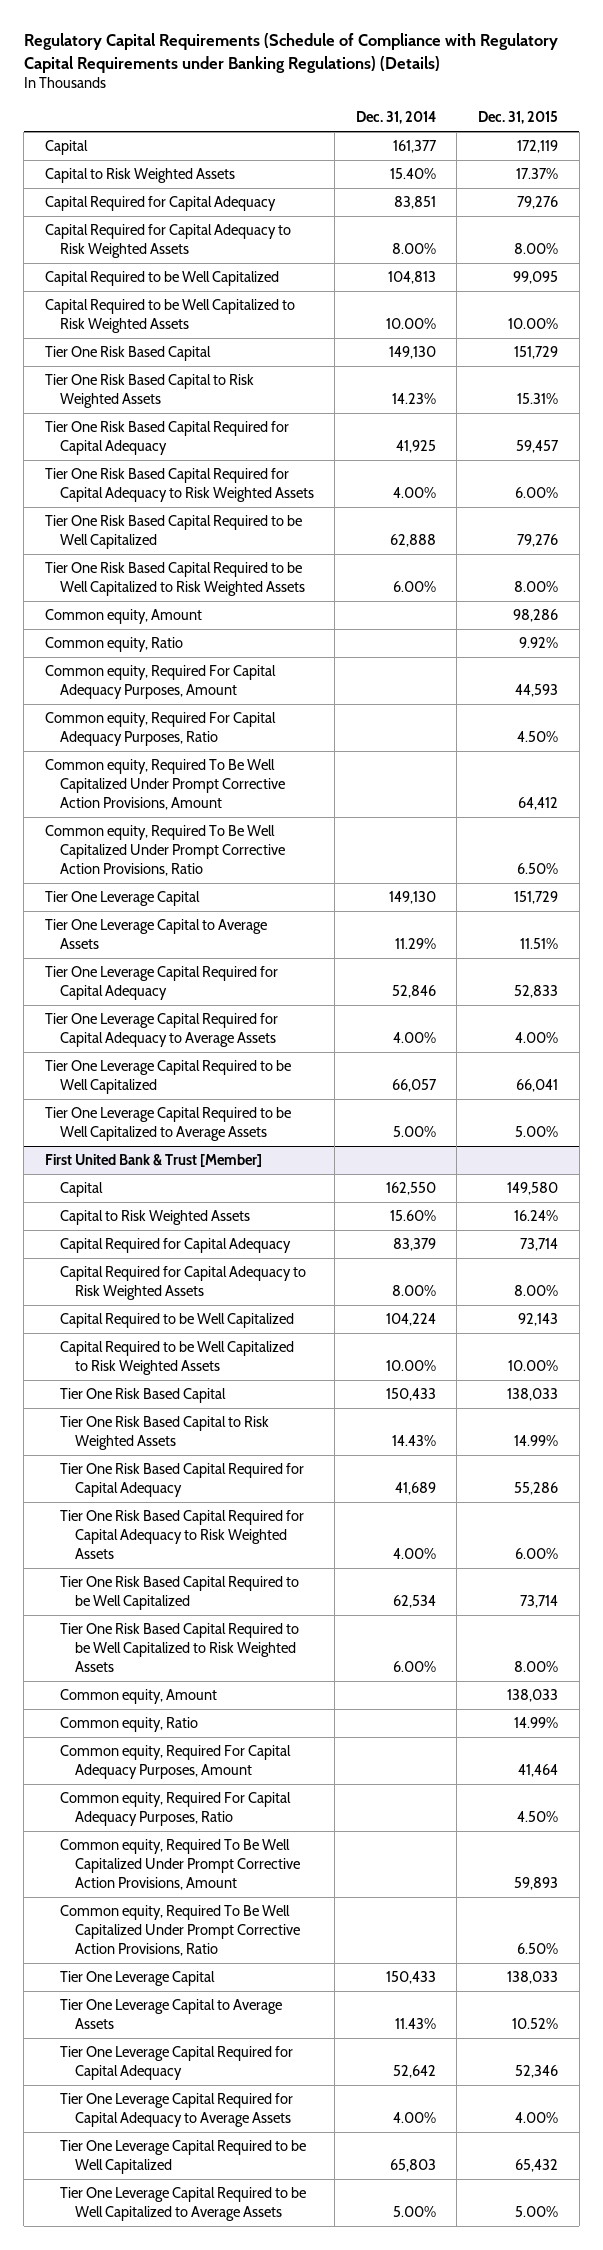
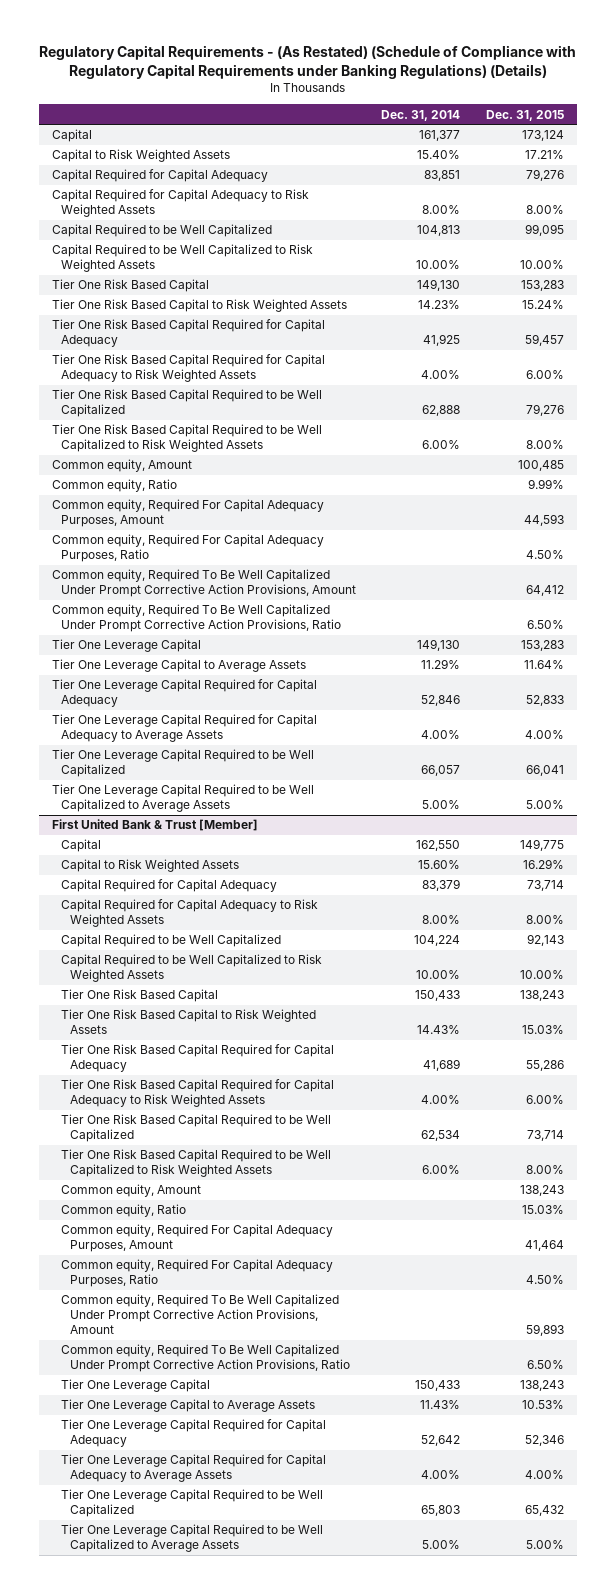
- Regulatory Capital Requirements (Schedule of Compliance with Regulatory Capital Requirements under Banking Regulations) (Details)
+ Regulatory Capital Requirements - (As Restated) (Schedule of Compliance with Regulatory Capital Requirements under Banking Regulations) (Details)
- Capital | 161,377 | 172,119
- Capital to Risk Weighted Assets | 15.40% | 17.37%
+ Capital | 161,377 | 173,124
+ Capital to Risk Weighted Assets | 15.40% | 17.21%
- Tier One Risk Based Capital | 149,130 | 151,729
- Tier One Risk Based Capital to Risk Weighted Assets | 14.23% | 15.31%
+ Tier One Risk Based Capital | 149,130 | 153,283
+ Tier One Risk Based Capital to Risk Weighted Assets | 14.23% | 15.24%
- Common equity, Amount | | 98,286
- Common equity, Ratio | | 9.92%
+ Common equity, Amount | | 100,485
+ Common equity, Ratio | | 9.99%
- Tier One Leverage Capital | 149,130 | 151,729
- Tier One Leverage Capital to Average Assets | 11.29% | 11.51%
+ Tier One Leverage Capital | 149,130 | 153,283
+ Tier One Leverage Capital to Average Assets | 11.29% | 11.64%
@ First United Bank & Trust [Member]
- Capital | 162,550 | 149,580
- Capital to Risk Weighted Assets | 15.60% | 16.24%
+ Capital | 162,550 | 149,775
+ Capital to Risk Weighted Assets | 15.60% | 16.29%
- Tier One Risk Based Capital | 150,433 | 138,033
- Tier One Risk Based Capital to Risk Weighted Assets | 14.43% | 14.99%
+ Tier One Risk Based Capital | 150,433 | 138,243
+ Tier One Risk Based Capital to Risk Weighted Assets | 14.43% | 15.03%
- Common equity, Amount | | 138,033
- Common equity, Ratio | | 14.99%
+ Common equity, Amount | | 138,243
+ Common equity, Ratio | | 15.03%
- Tier One Leverage Capital | 150,433 | 138,033
- Tier One Leverage Capital to Average Assets | 11.43% | 10.52%
+ Tier One Leverage Capital | 150,433 | 138,243
+ Tier One Leverage Capital to Average Assets | 11.43% | 10.53%

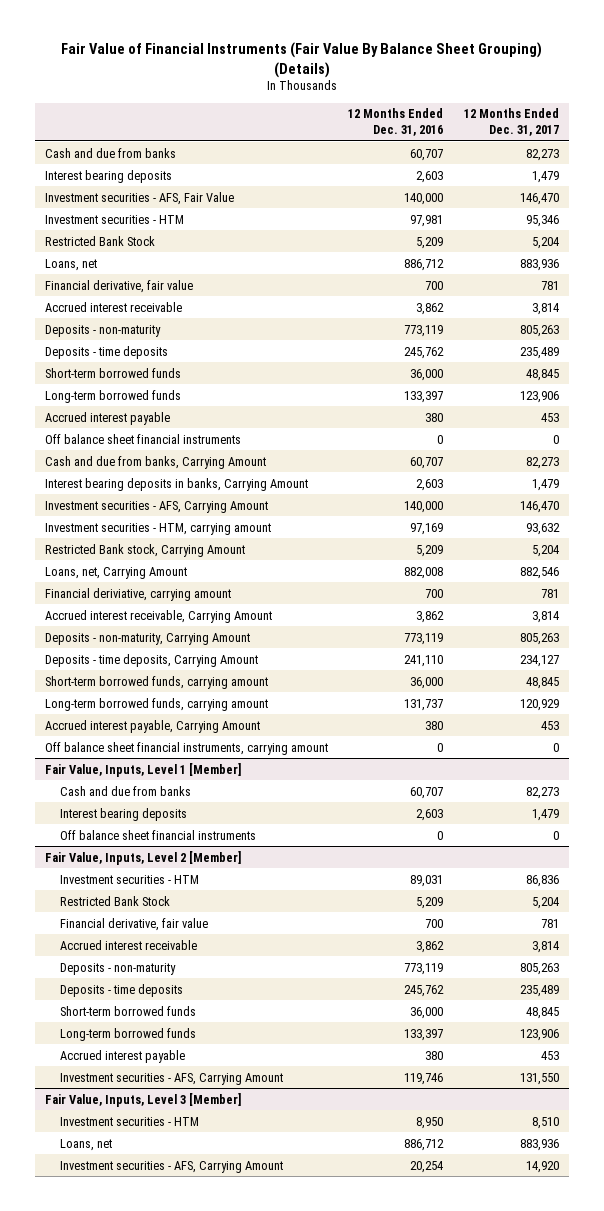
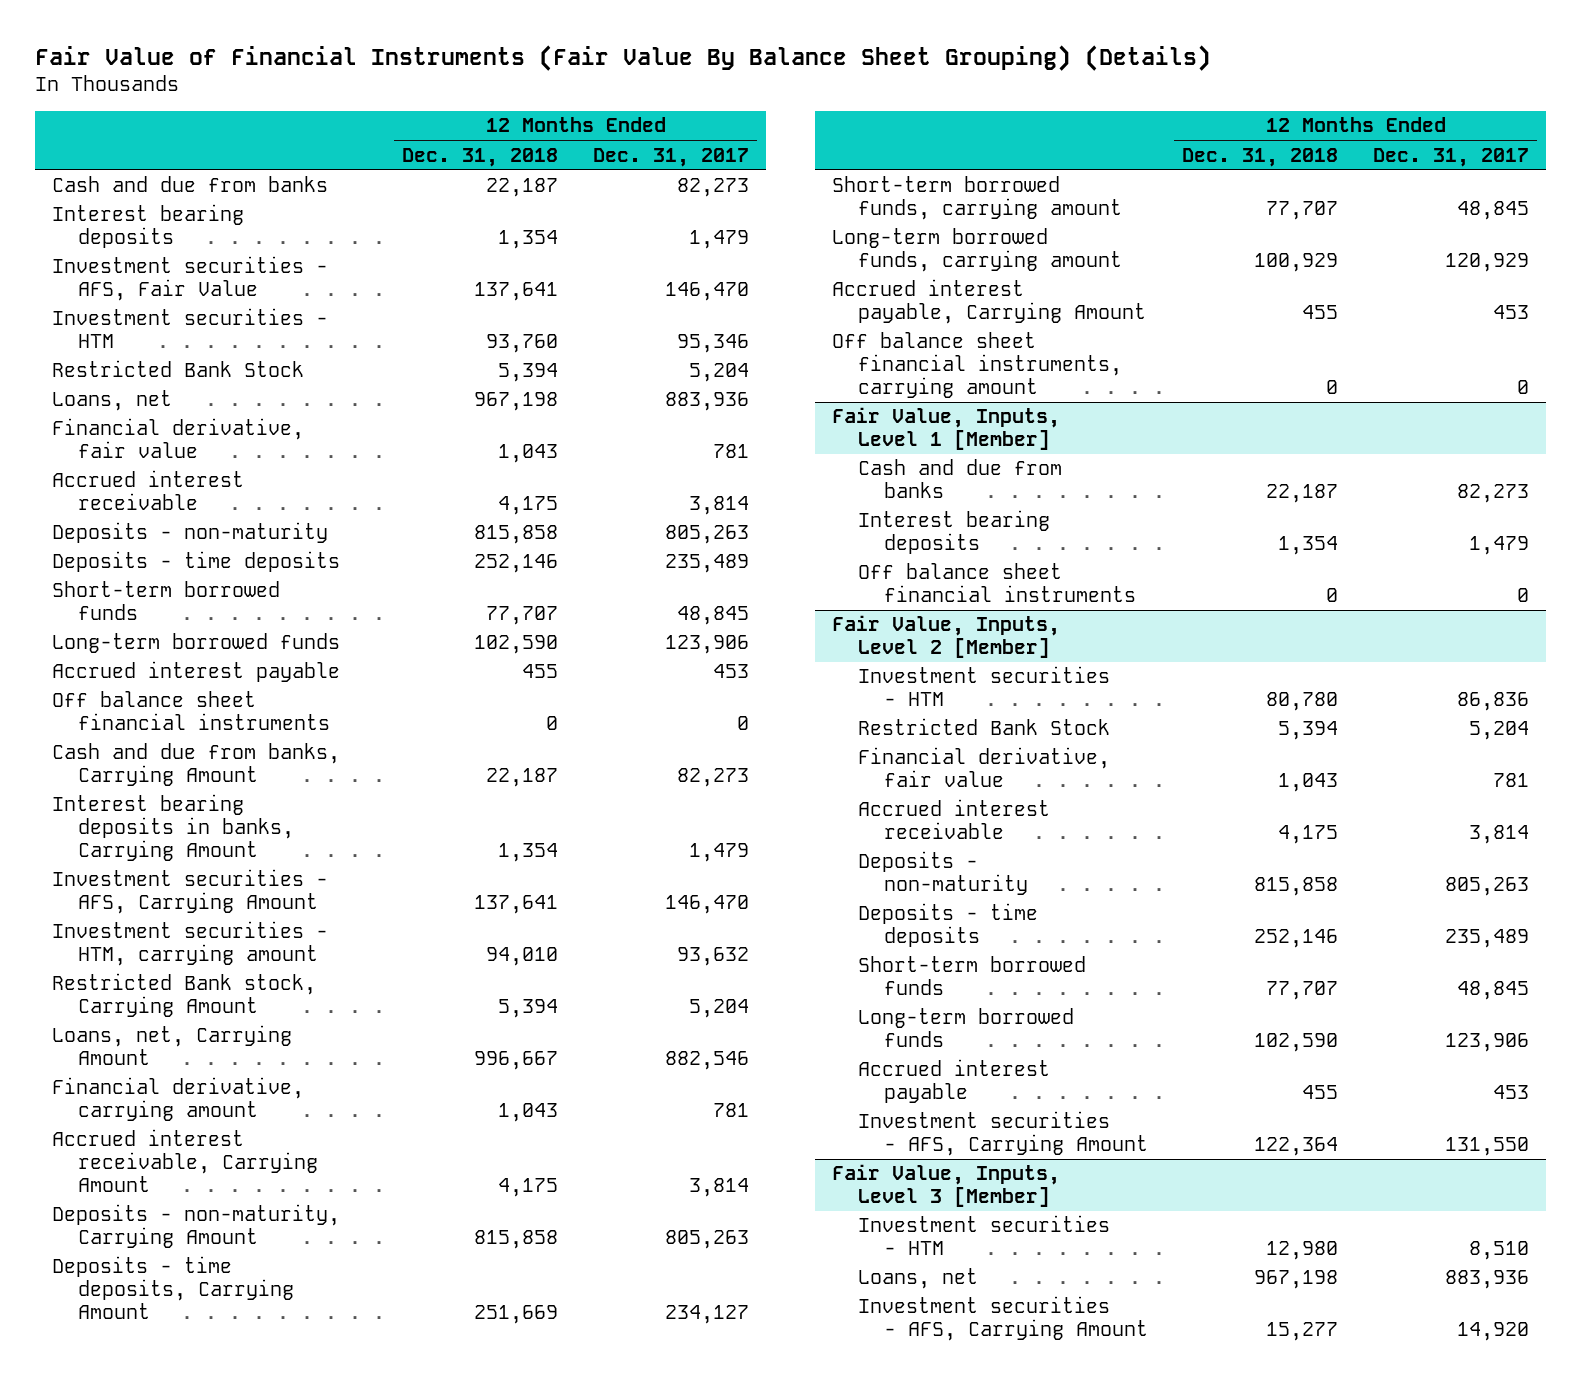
- | 12 Months Ended Dec. 31, 2016 | 12 Months Ended Dec. 31, 2017
+ | 12 Months Ended Dec. 31, 2018 | 12 Months Ended Dec. 31, 2017
- Financial deriviative, carrying amount | 700 | 781
+ Financial derivative, carrying amount | 1,043 | 781

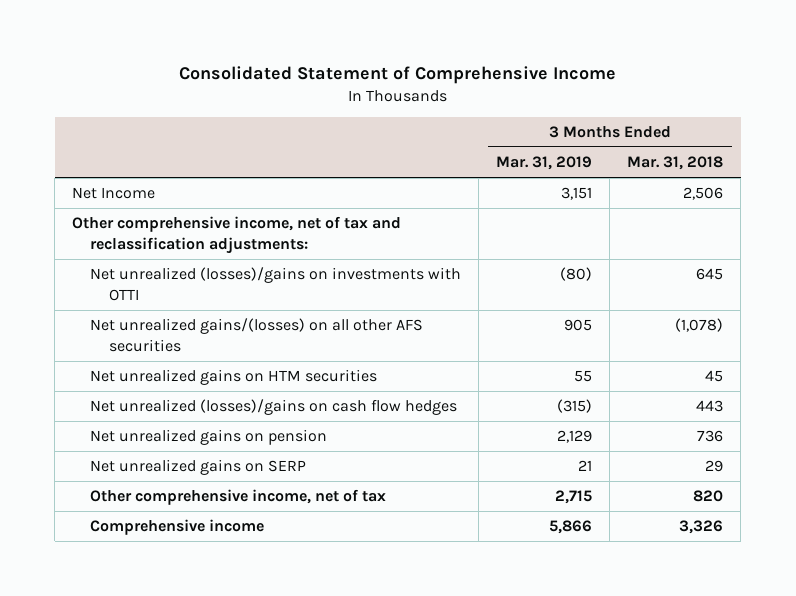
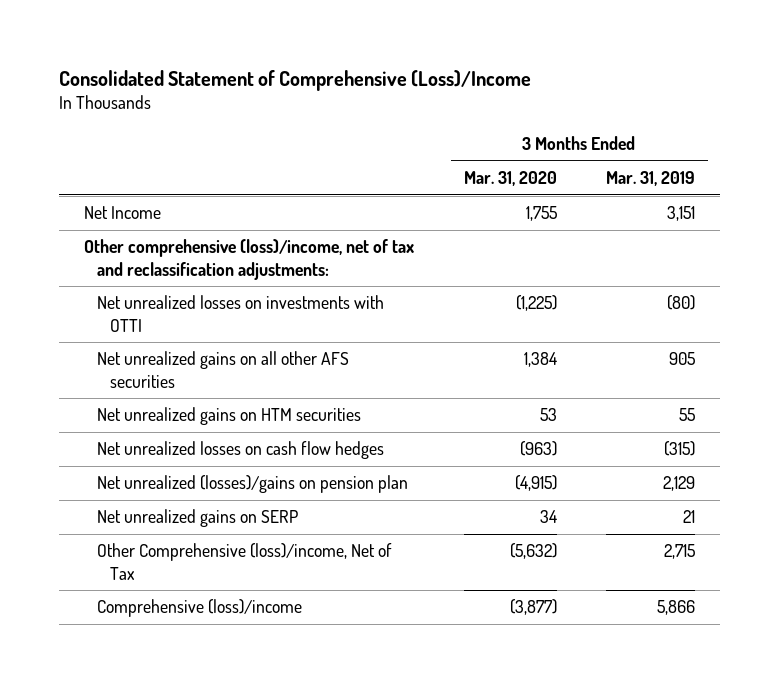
- Consolidated Statement of Comprehensive Income
+ Consolidated Statement of Comprehensive (Loss)/Income
- | 3 Months Ended Mar. 31, 2019 | 3 Months Ended Mar. 31, 2018
+ | 3 Months Ended Mar. 31, 2020 | 3 Months Ended Mar. 31, 2019
- Other comprehensive income, net of tax and reclassification adjustments:
- Net unrealized (losses)/gains on investments with OTTI | (80) | 645
- Net unrealized gains/(losses) on all other AFS securities | 905 | (1,078)
+ Other comprehensive (loss)/income, net of tax and reclassification adjustments:
+ Net unrealized losses on investments with OTTI | (1,225) | (80)
+ Net unrealized gains on all other AFS securities | 1,384 | 905
- Net unrealized (losses)/gains on cash flow hedges | (315) | 443
- Net unrealized gains on pension | 2,129 | 736
+ Net unrealized losses on cash flow hedges | (963) | (315)
+ Net unrealized (losses)/gains on pension plan | (4,915) | 2,129
- Other comprehensive income, net of tax | 2,715 | 820
- Comprehensive income | 5,866 | 3,326
+ Other Comprehensive (loss)/income, Net of Tax | (5,632) | 2,715
+ Comprehensive (loss)/income | (3,877) | 5,866

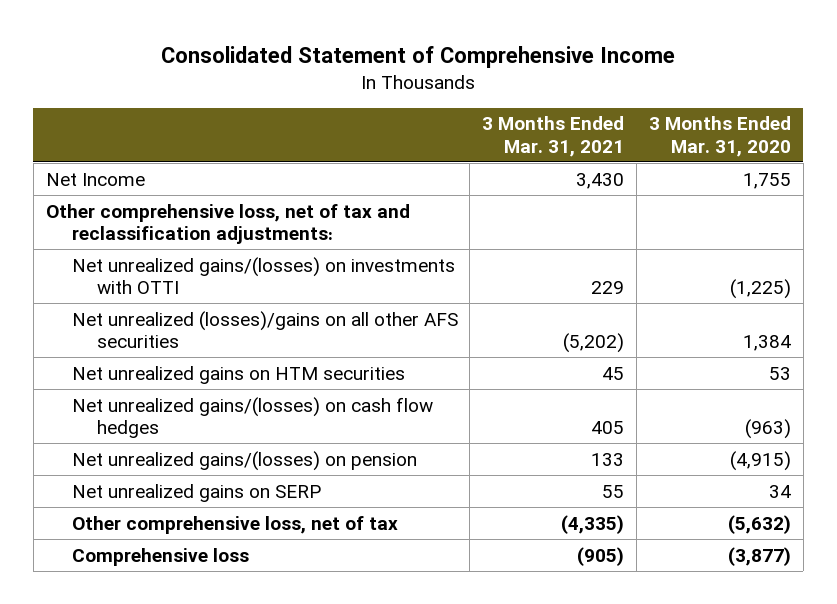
- Consolidated Statement of Comprehensive (Loss)/Income
+ Consolidated Statement of Comprehensive Income
- | 3 Months Ended Mar. 31, 2020 | 3 Months Ended Mar. 31, 2019
+ | 3 Months Ended Mar. 31, 2021 | 3 Months Ended Mar. 31, 2020
- Other comprehensive (loss)/income, net of tax and reclassification adjustments:
- Net unrealized losses on investments with OTTI | (1,225) | (80)
- Net unrealized gains on all other AFS securities | 1,384 | 905
+ Other comprehensive loss, net of tax and reclassification adjustments:
+ Net unrealized gains/(losses) on investments with OTTI | 229 | (1,225)
+ Net unrealized (losses)/gains on all other AFS securities | (5,202) | 1,384
- Net unrealized losses on cash flow hedges | (963) | (315)
- Net unrealized (losses)/gains on pension plan | (4,915) | 2,129
+ Net unrealized gains/(losses) on cash flow hedges | 405 | (963)
+ Net unrealized gains/(losses) on pension | 133 | (4,915)
- Other Comprehensive (loss)/income, Net of Tax | (5,632) | 2,715
- Comprehensive (loss)/income | (3,877) | 5,866
+ Other comprehensive loss, net of tax | (4,335) | (5,632)
+ Comprehensive loss | (905) | (3,877)

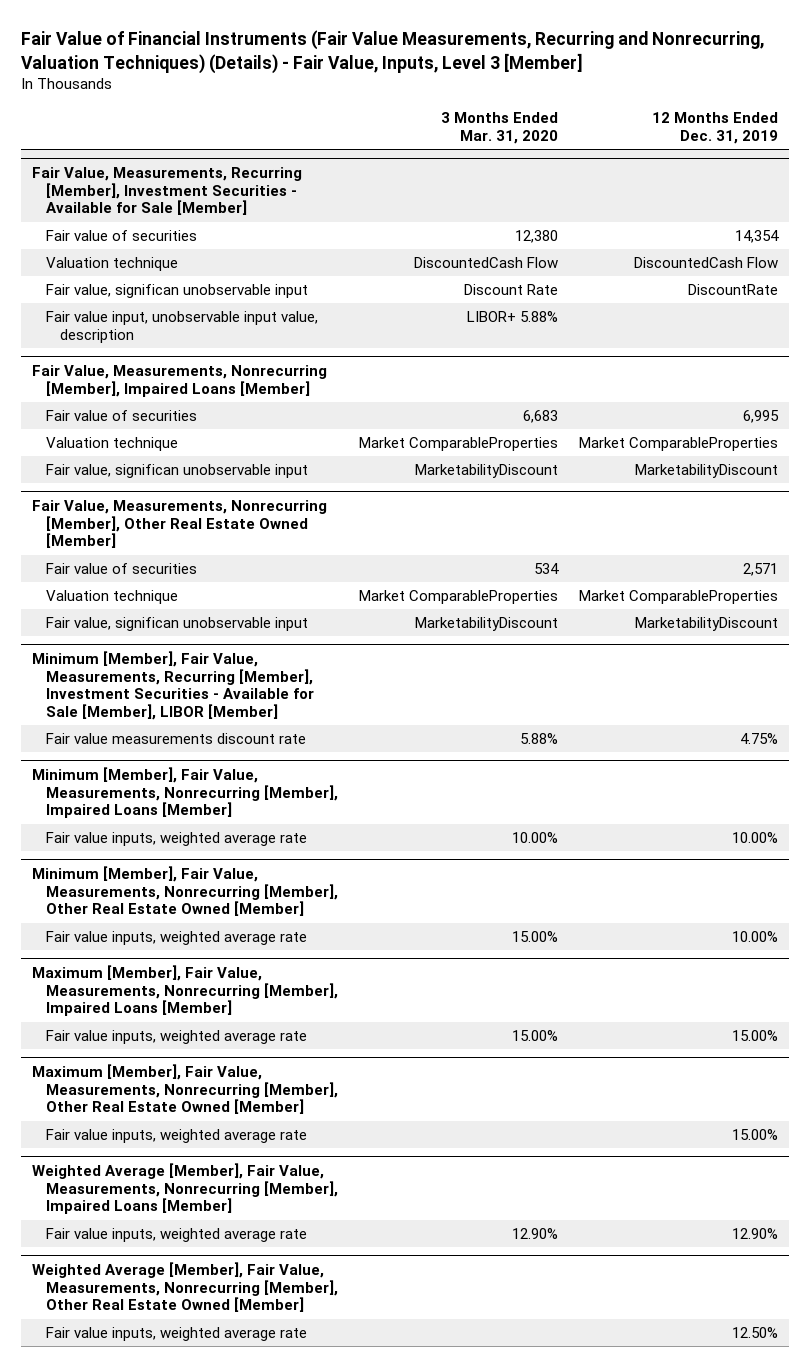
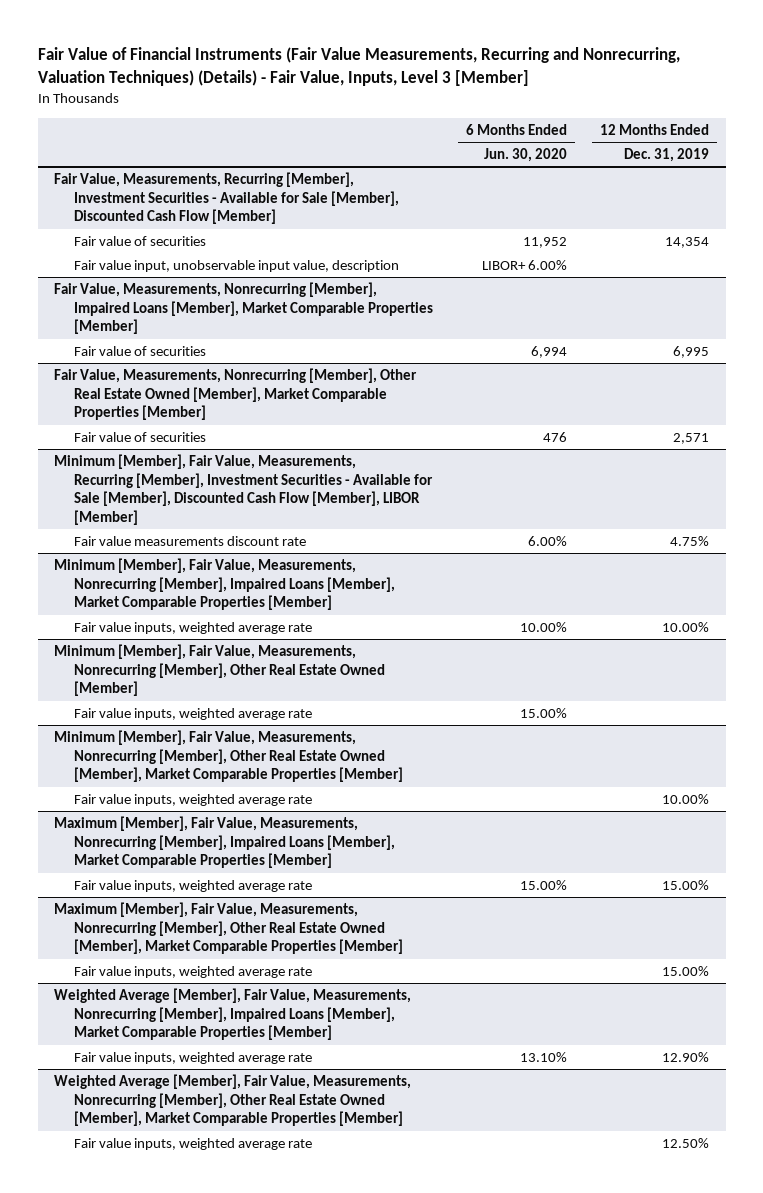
- | 3 Months Ended Mar. 31, 2020 | 12 Months Ended Dec. 31, 2019
+ | 6 Months Ended Jun. 30, 2020 | 12 Months Ended Dec. 31, 2019
- Fair Value, Measurements, Recurring [Member], Investment Securities - Available for Sale [Member]
+ Fair Value, Measurements, Recurring [Member], Investment Securities - Available for Sale [Member], Discounted Cash Flow [Member]
- Valuation technique | DiscountedCash Flow | DiscountedCash Flow
- Fair value, significan unobservable input | Discount Rate | DiscountRate
- Fair Value, Measurements, Nonrecurring [Member], Impaired Loans [Member]
+ Fair Value, Measurements, Nonrecurring [Member], Impaired Loans [Member], Market Comparable Properties [Member]
- Valuation technique | Market ComparableProperties | Market ComparableProperties
- Fair value, significan unobservable input | MarketabilityDiscount | MarketabilityDiscount
- Fair Value, Measurements, Nonrecurring [Member], Other Real Estate Owned [Member]
+ Fair Value, Measurements, Nonrecurring [Member], Other Real Estate Owned [Member], Market Comparable Properties [Member]
- Valuation technique | Market ComparableProperties | Market ComparableProperties
- Fair value, significan unobservable input | MarketabilityDiscount | MarketabilityDiscount
- Minimum [Member], Fair Value, Measurements, Recurring [Member], Investment Securities - Available for Sale [Member], LIBOR [Member]
+ Minimum [Member], Fair Value, Measurements, Recurring [Member], Investment Securities - Available for Sale [Member], Discounted Cash Flow [Member], LIBOR [Member]
- Minimum [Member], Fair Value, Measurements, Nonrecurring [Member], Impaired Loans [Member]
+ Minimum [Member], Fair Value, Measurements, Nonrecurring [Member], Impaired Loans [Member], Market Comparable Properties [Member]
@ Minimum [Member], Fair Value, Measurements, Nonrecurring [Member], Other Real Estate Owned [Member]
+ Fair value inputs, weighted average rate | 15.00% |
+ Minimum [Member], Fair Value, Measurements, Nonrecurring [Member], Other Real Estate Owned [Member], Market Comparable Properties [Member]
- Maximum [Member], Fair Value, Measurements, Nonrecurring [Member], Impaired Loans [Member]
+ Maximum [Member], Fair Value, Measurements, Nonrecurring [Member], Impaired Loans [Member], Market Comparable Properties [Member]
- Maximum [Member], Fair Value, Measurements, Nonrecurring [Member], Other Real Estate Owned [Member]
+ Maximum [Member], Fair Value, Measurements, Nonrecurring [Member], Other Real Estate Owned [Member], Market Comparable Properties [Member]
- Weighted Average [Member], Fair Value, Measurements, Nonrecurring [Member], Impaired Loans [Member]
+ Weighted Average [Member], Fair Value, Measurements, Nonrecurring [Member], Impaired Loans [Member], Market Comparable Properties [Member]
- Weighted Average [Member], Fair Value, Measurements, Nonrecurring [Member], Other Real Estate Owned [Member]
+ Weighted Average [Member], Fair Value, Measurements, Nonrecurring [Member], Other Real Estate Owned [Member], Market Comparable Properties [Member]

